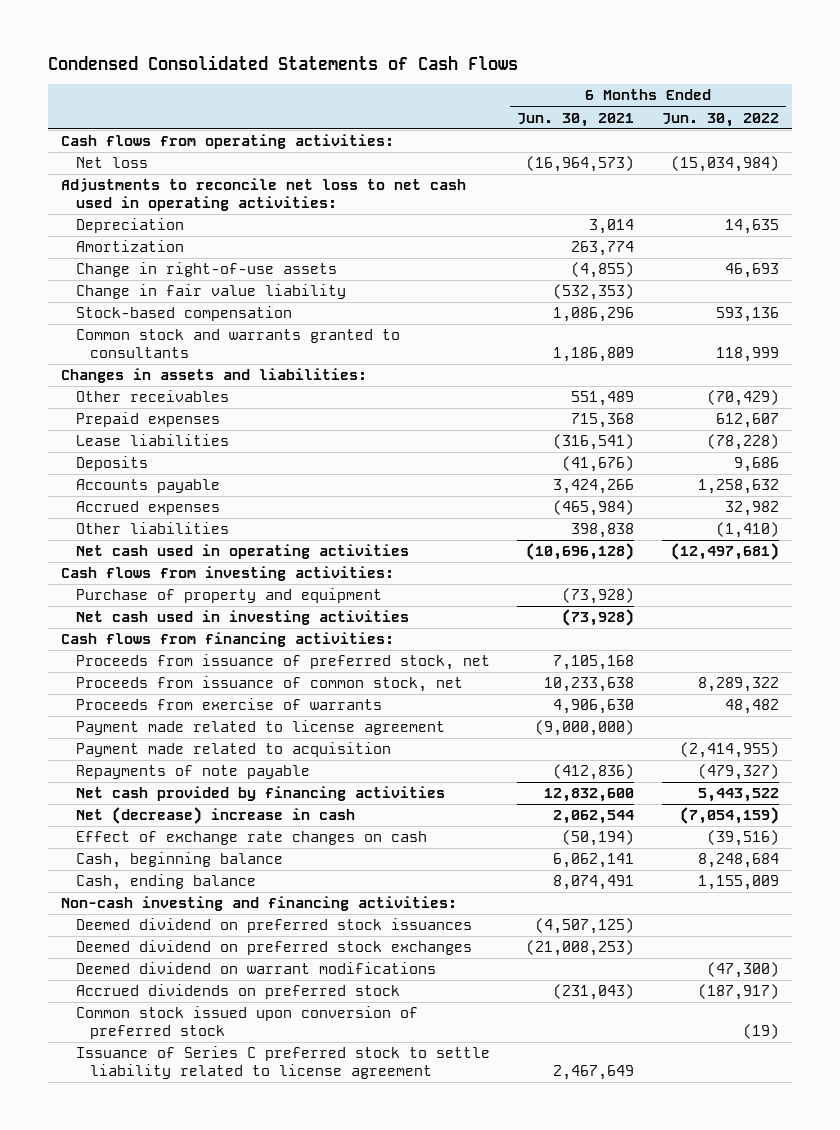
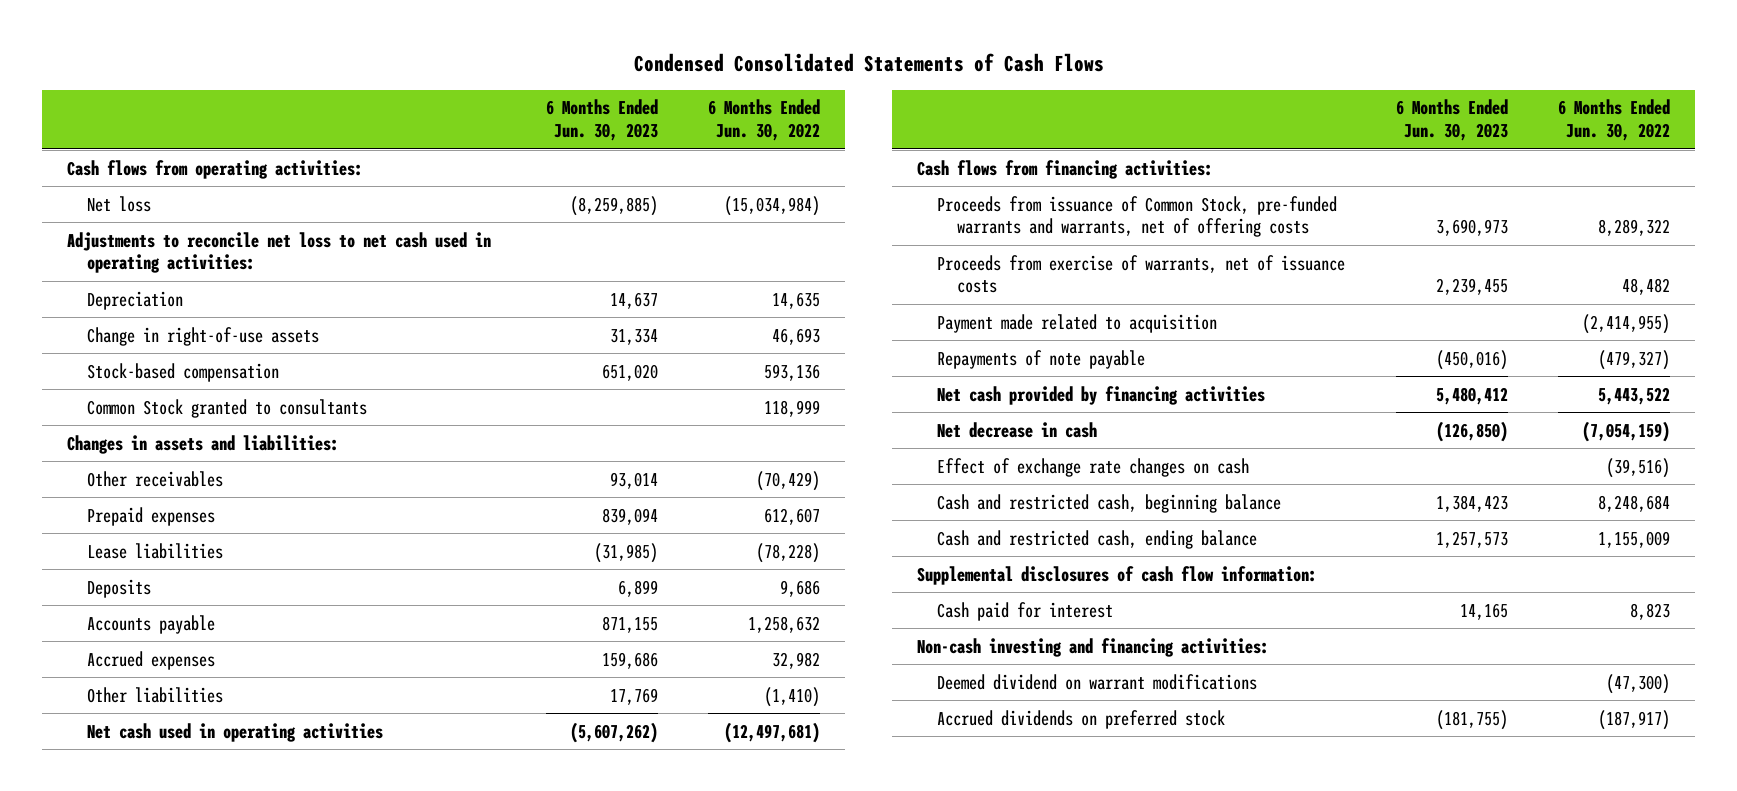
- | 6 Months Ended Jun. 30, 2021 | 6 Months Ended Jun. 30, 2022
+ | 6 Months Ended Jun. 30, 2023 | 6 Months Ended Jun. 30, 2022
- Amortization | 263,774 |
- Change in fair value liability | (532,353) |
- Common stock and warrants granted to consultants | 1,186,809 | 118,999
+ Common Stock granted to consultants | | 118,999
- Cash flows from investing activities:
- Purchase of property and equipment | (73,928) |
- Net cash used in investing activities | (73,928) |
- Proceeds from issuance of preferred stock, net | 7,105,168 |
- Proceeds from issuance of common stock, net | 10,233,638 | 8,289,322
- Proceeds from exercise of warrants | 4,906,630 | 48,482
- Payment made related to license agreement | (9,000,000) |
+ Proceeds from issuance of Common Stock, pre-funded warrants and warrants, net of offering costs | 3,690,973 | 8,289,322
+ Proceeds from exercise of warrants, net of issuance costs | 2,239,455 | 48,482
- Net (decrease) increase in cash | 2,062,544 | (7,054,159)
+ Net decrease in cash | (126,850) | (7,054,159)
- Cash, beginning balance | 6,062,141 | 8,248,684
- Cash, ending balance | 8,074,491 | 1,155,009
+ Cash and restricted cash, beginning balance | 1,384,423 | 8,248,684
+ Cash and restricted cash, ending balance | 1,257,573 | 1,155,009
+ Supplemental disclosures of cash flow information:
+ Cash paid for interest | 14,165 | 8,823
- Deemed dividend on preferred stock issuances | (4,507,125) |
- Deemed dividend on preferred stock exchanges | (21,008,253) |
- Common stock issued upon conversion of preferred stock | | (19)
- Issuance of Series C preferred stock to settle liability related to license agreement | 2,467,649 |

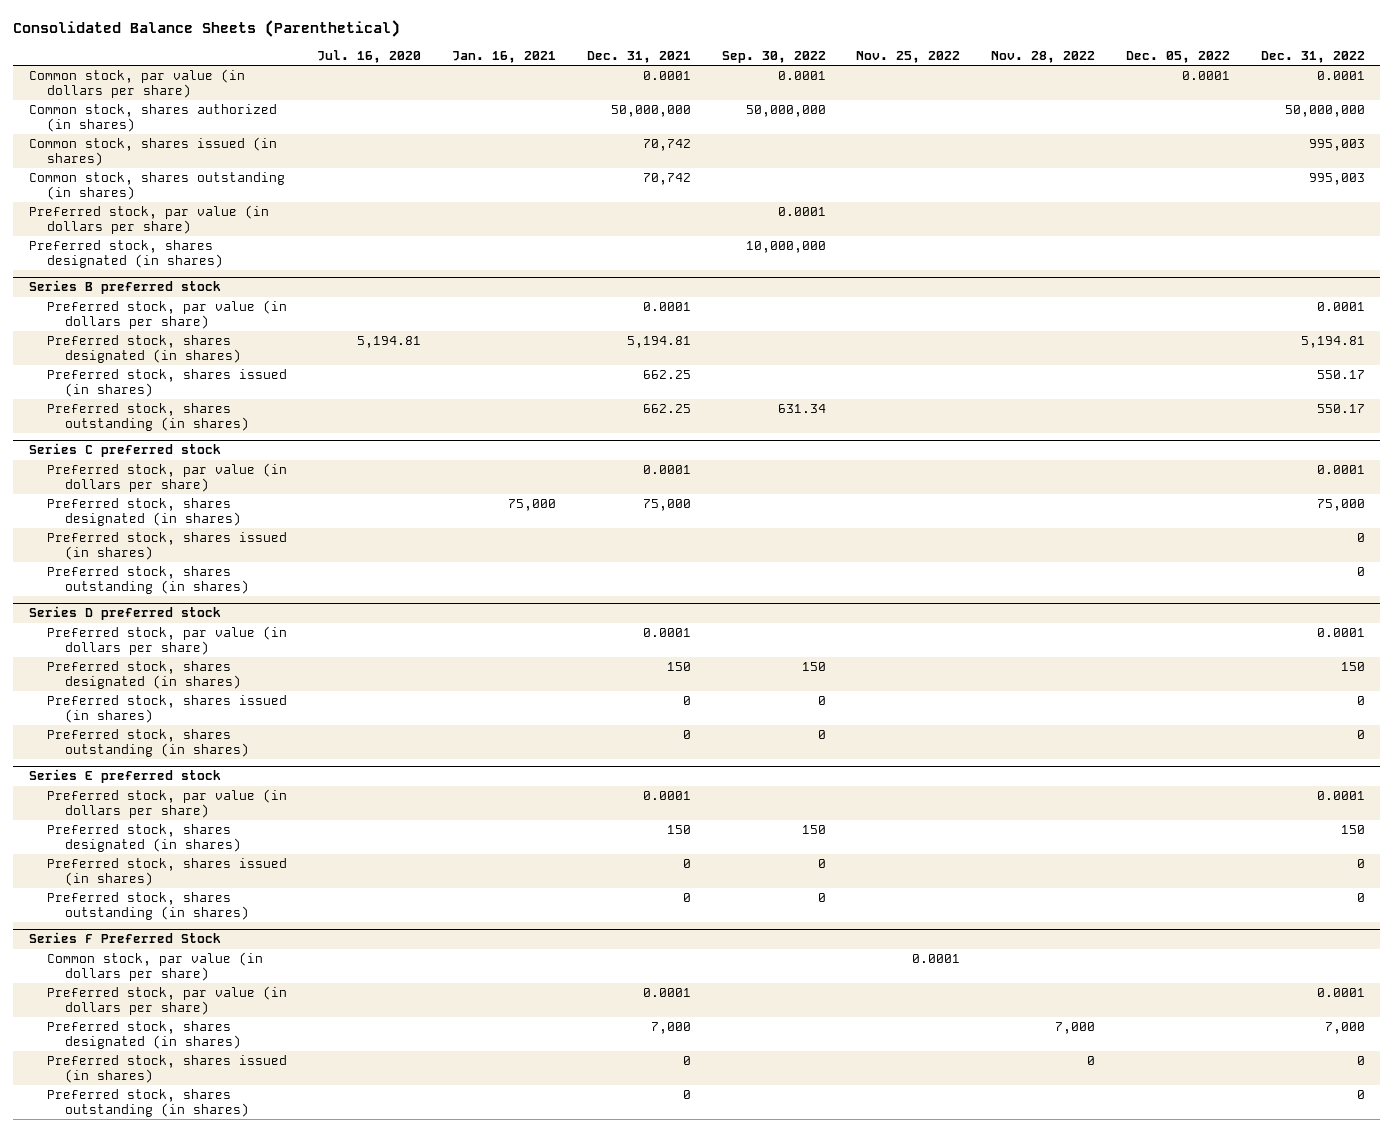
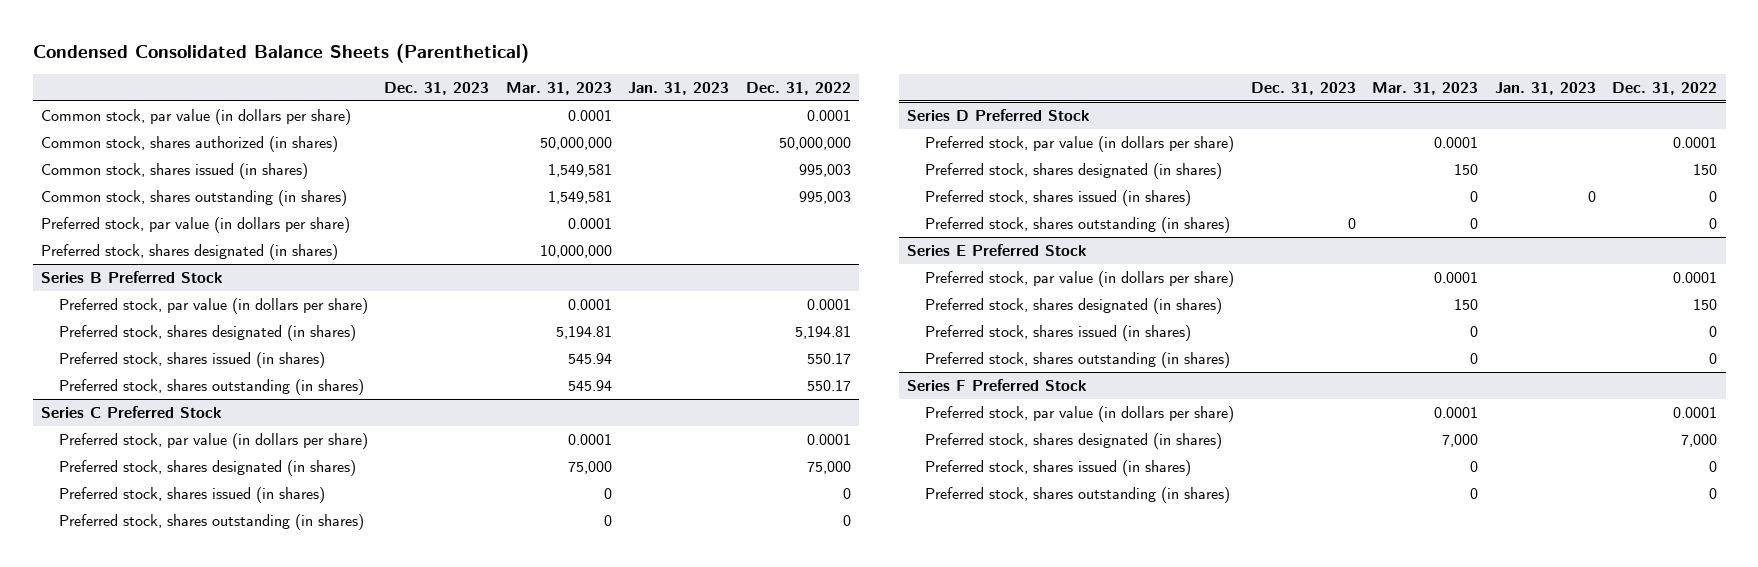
- Consolidated Balance Sheets (Parenthetical)
+ Condensed Consolidated Balance Sheets (Parenthetical)
- | Jul. 16, 2020 | Jan. 16, 2021 | Dec. 31, 2021 | Sep. 30, 2022 | Nov. 25, 2022 | Nov. 28, 2022 | Dec. 05, 2022 | Dec. 31, 2022
+ | Dec. 31, 2023 | Mar. 31, 2023 | Jan. 31, 2023 | Dec. 31, 2022
- Series B preferred stock
+ Series B Preferred Stock
- Series C preferred stock
+ Series C Preferred Stock
- Series D preferred stock
+ Series D Preferred Stock
- Series E preferred stock
+ Series E Preferred Stock
@ Series F Preferred Stock
- Common stock, par value (in dollars per share) | | | | | 0.0001 | | |

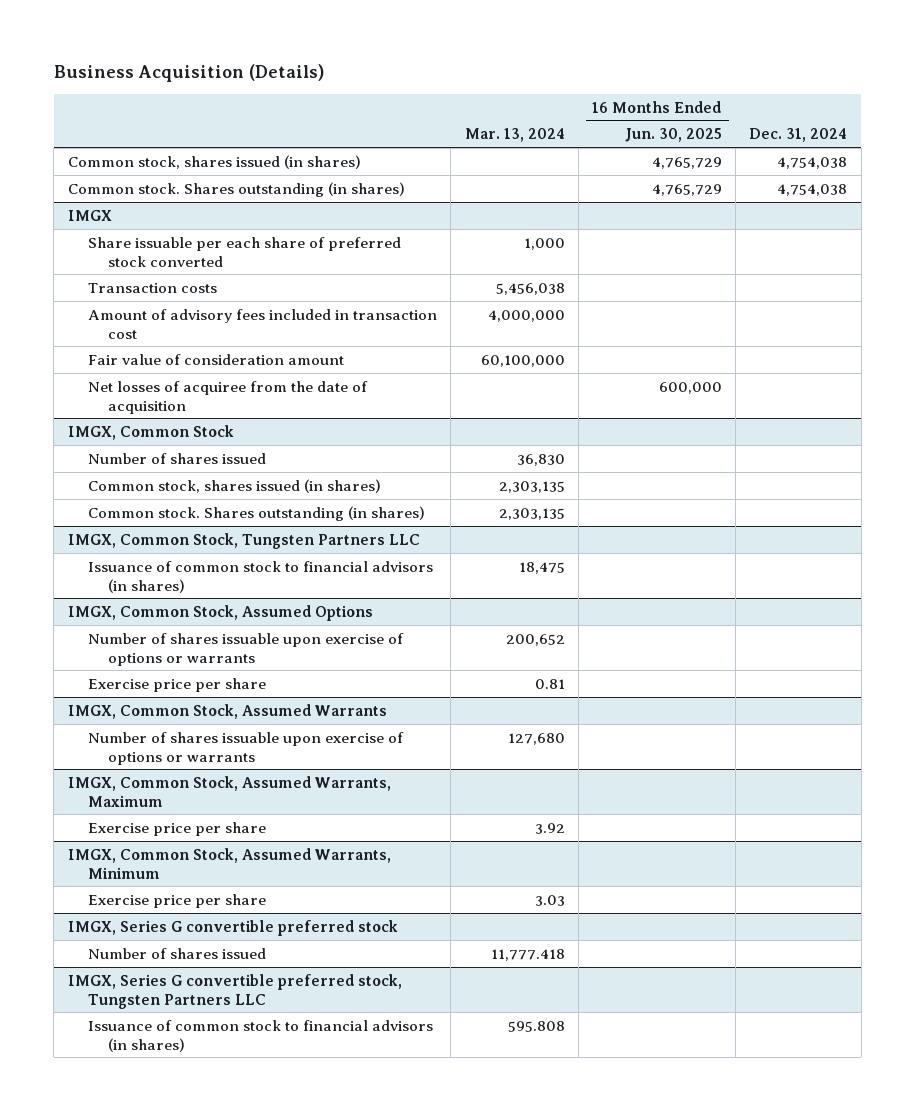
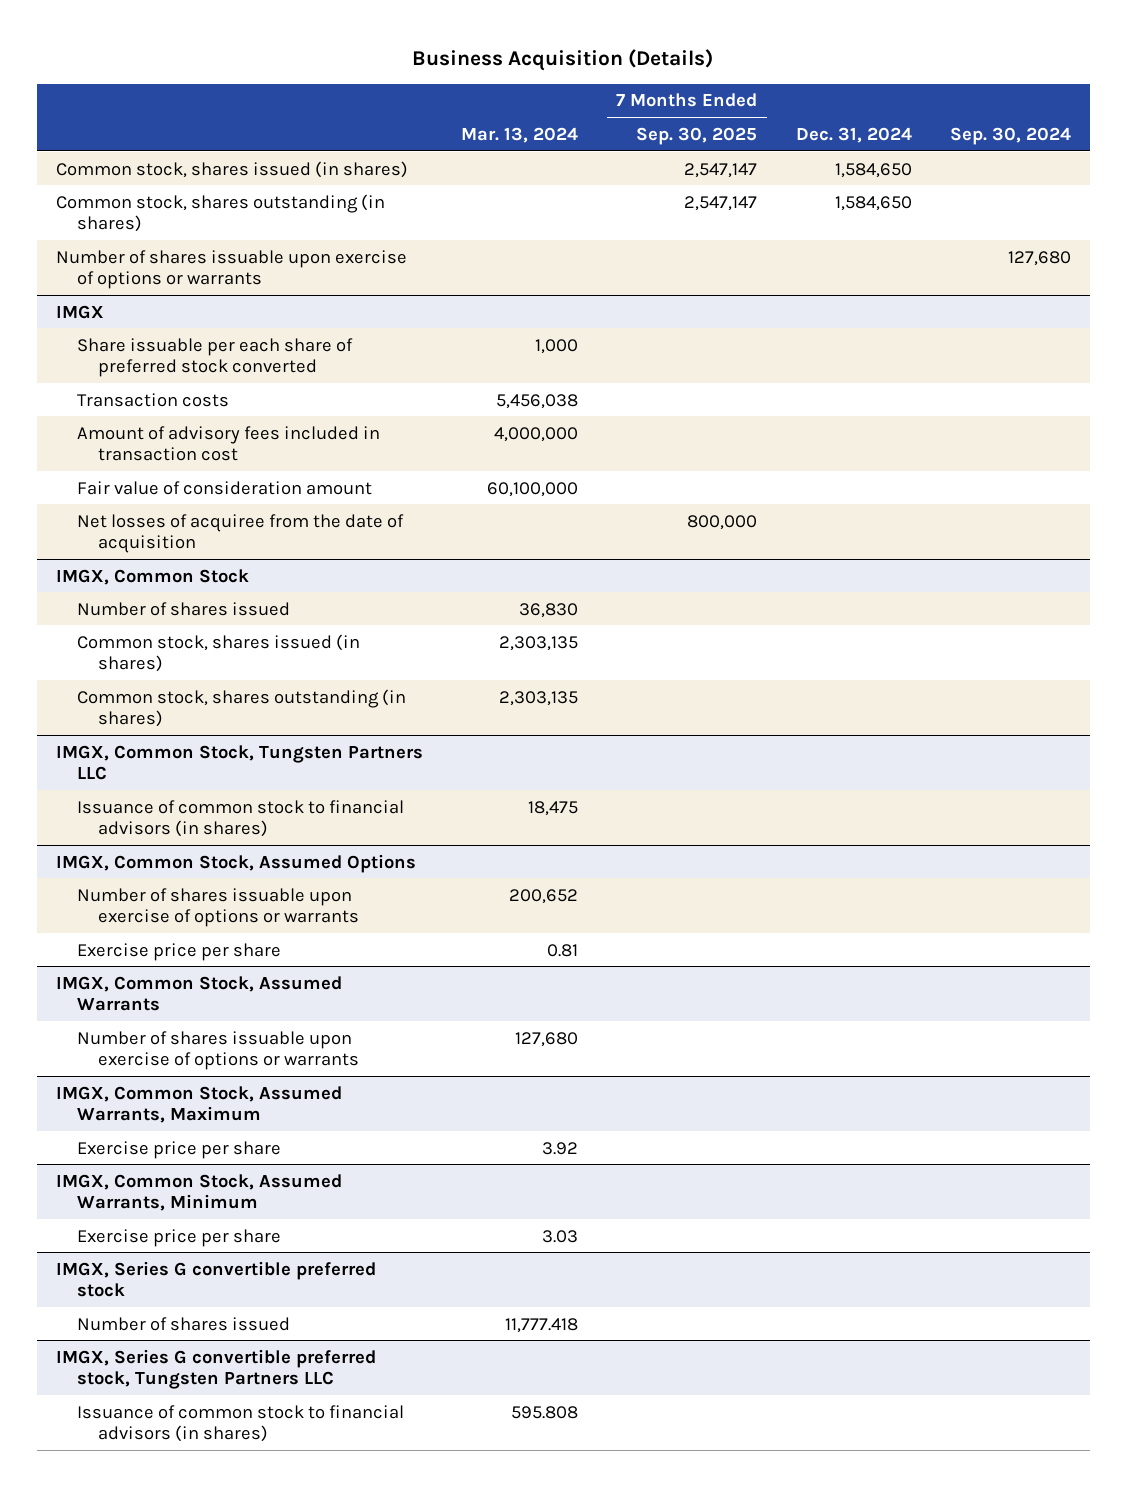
- | Mar. 13, 2024 | 16 Months Ended Jun. 30, 2025 | Dec. 31, 2024
+ | Mar. 13, 2024 | 7 Months Ended Sep. 30, 2025 | Dec. 31, 2024 | Sep. 30, 2024
- Common stock, shares issued (in shares) | | 4,765,729 | 4,754,038
- Common stock. Shares outstanding (in shares) | | 4,765,729 | 4,754,038
+ Common stock, shares issued (in shares) | | 2,547,147 | 1,584,650 |
+ Common stock, shares outstanding (in shares) | | 2,547,147 | 1,584,650 |
+ Number of shares issuable upon exercise of options or warrants | | | | 127,680
@ IMGX, Common Stock
- Common stock. Shares outstanding (in shares) | 2,303,135 | |
+ Common stock, shares outstanding (in shares) | 2,303,135 | | |

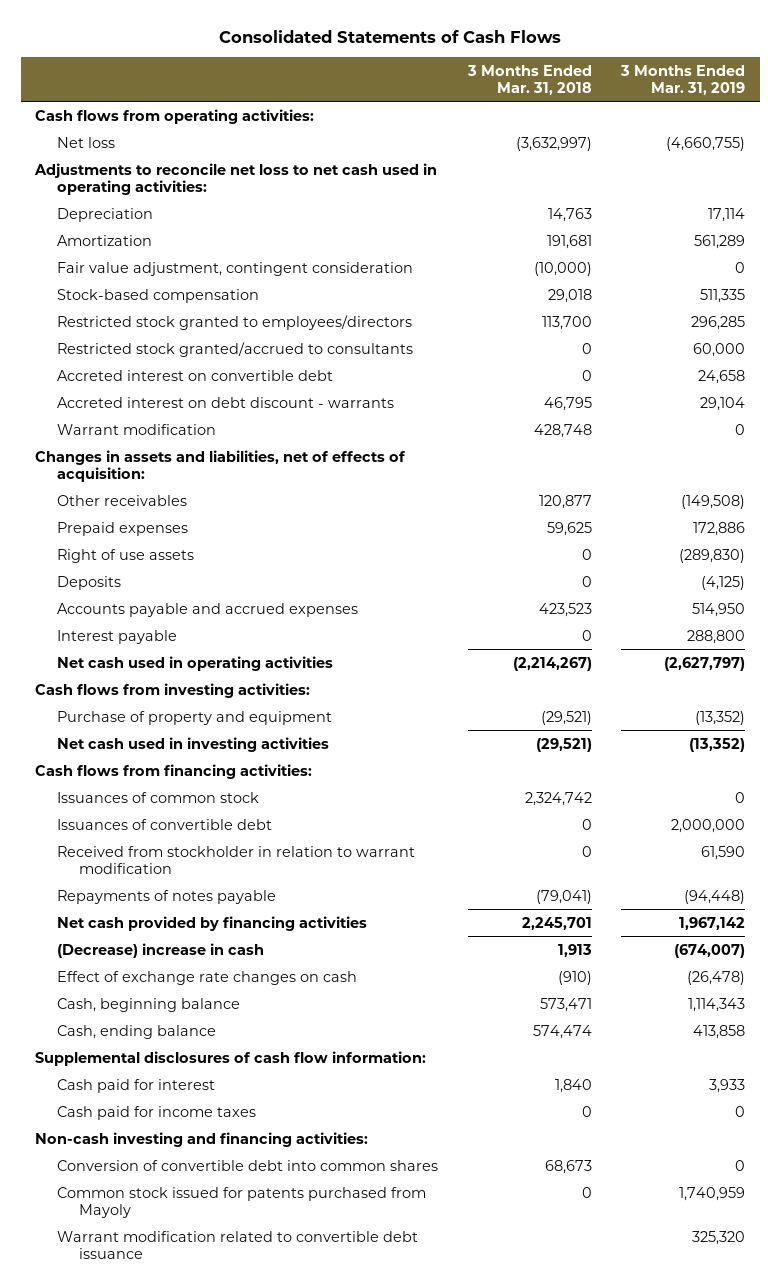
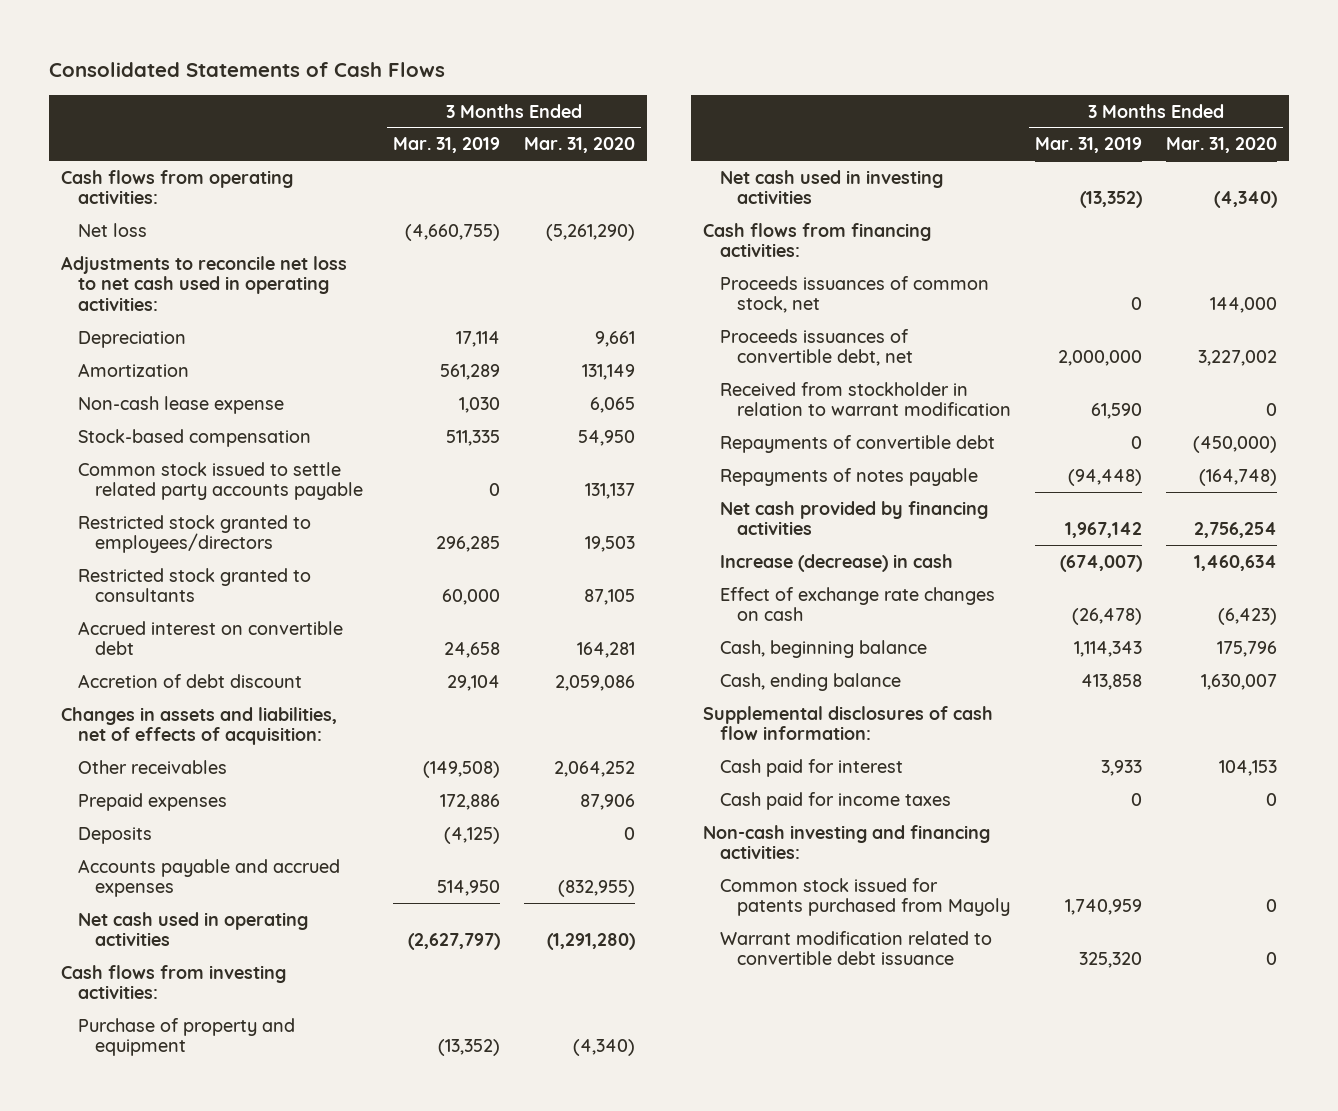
- | 3 Months Ended Mar. 31, 2018 | 3 Months Ended Mar. 31, 2019
+ | 3 Months Ended Mar. 31, 2019 | 3 Months Ended Mar. 31, 2020
- Fair value adjustment, contingent consideration | (10,000) | 0
+ Non-cash lease expense | 1,030 | 6,065
+ Common stock issued to settle related party accounts payable | 0 | 131,137
- Restricted stock granted/accrued to consultants | 0 | 60,000
- Accreted interest on convertible debt | 0 | 24,658
- Accreted interest on debt discount - warrants | 46,795 | 29,104
- Warrant modification | 428,748 | 0
+ Restricted stock granted to consultants | 60,000 | 87,105
+ Accrued interest on convertible debt | 24,658 | 164,281
+ Accretion of debt discount | 29,104 | 2,059,086
- Right of use assets | 0 | (289,830)
- Interest payable | 0 | 288,800
- Issuances of common stock | 2,324,742 | 0
- Issuances of convertible debt | 0 | 2,000,000
+ Proceeds issuances of common stock, net | 0 | 144,000
+ Proceeds issuances of convertible debt, net | 2,000,000 | 3,227,002
+ Repayments of convertible debt | 0 | (450,000)
- (Decrease) increase in cash | 1,913 | (674,007)
+ Increase (decrease) in cash | (674,007) | 1,460,634
- Conversion of convertible debt into common shares | 68,673 | 0

